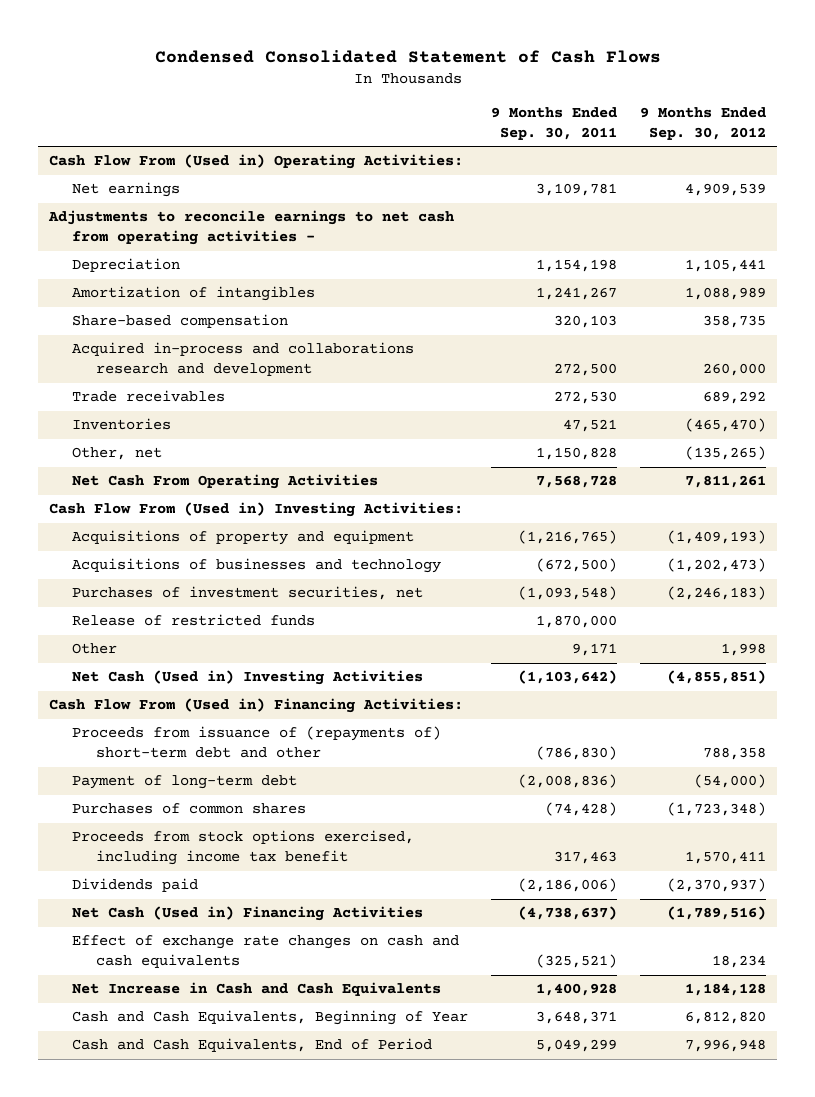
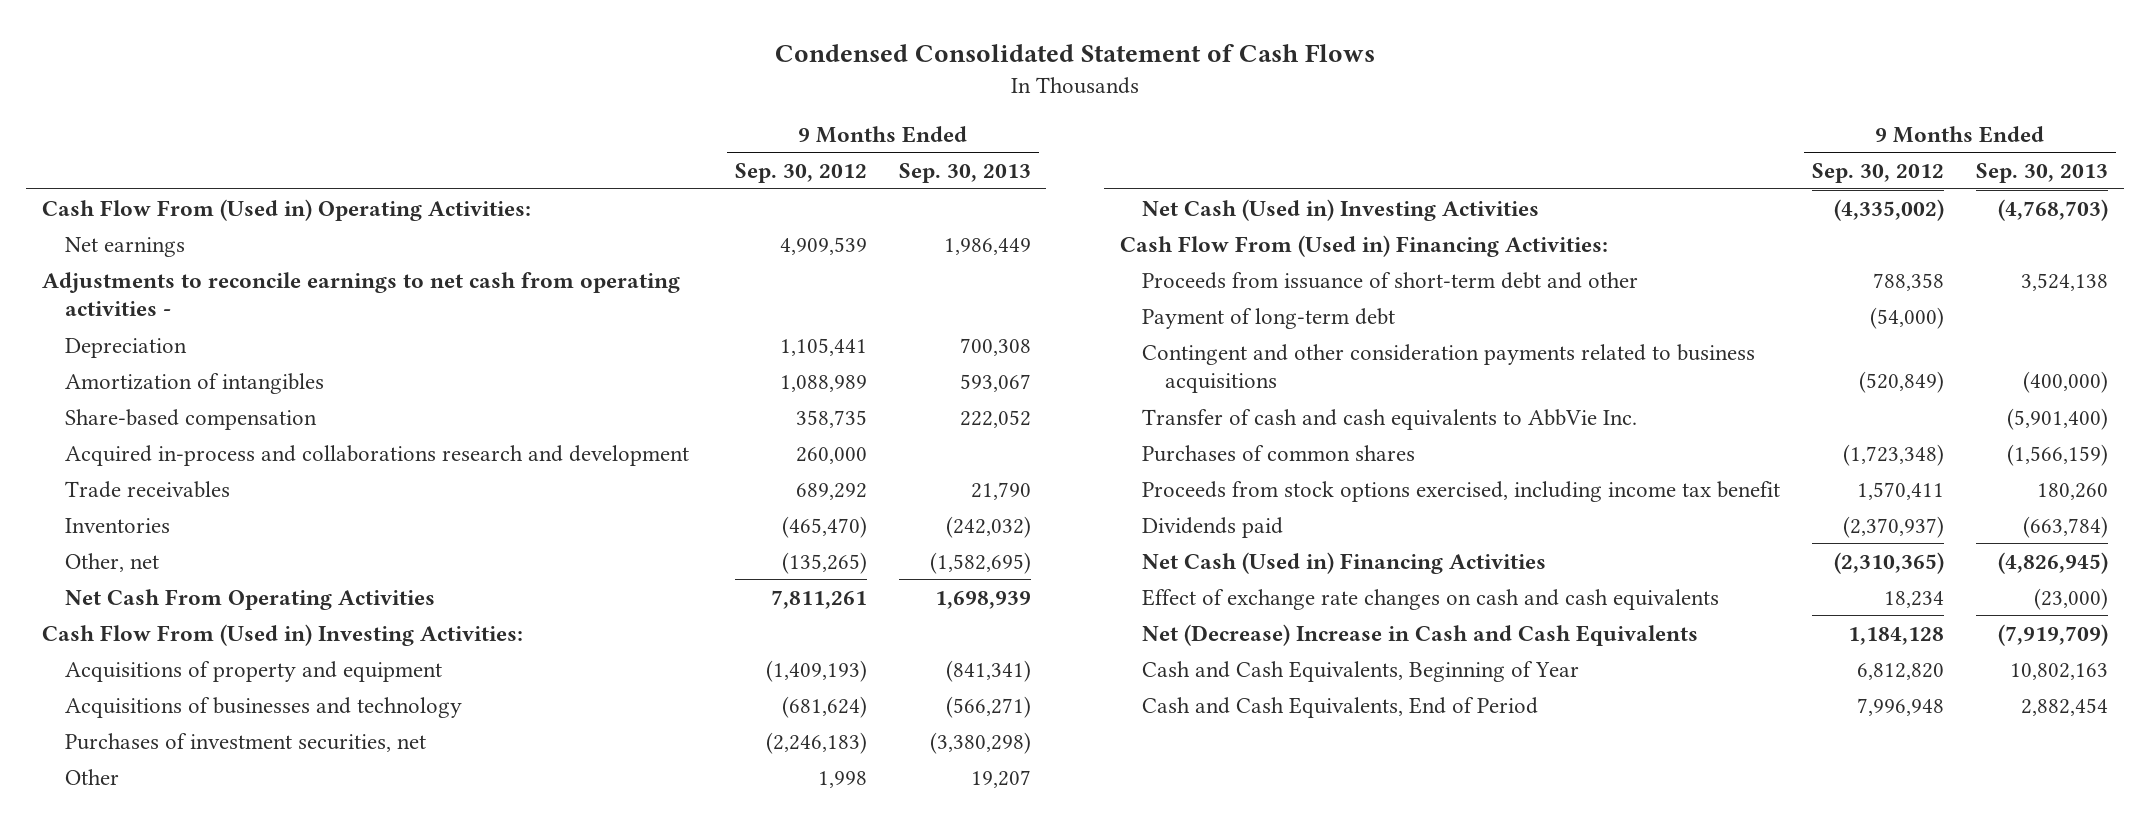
- | 9 Months Ended Sep. 30, 2011 | 9 Months Ended Sep. 30, 2012
+ | 9 Months Ended Sep. 30, 2012 | 9 Months Ended Sep. 30, 2013
- Acquisitions of businesses and technology | (672,500) | (1,202,473)
+ Acquisitions of businesses and technology | (681,624) | (566,271)
- Release of restricted funds | 1,870,000 |
- Net Cash (Used in) Investing Activities | (1,103,642) | (4,855,851)
+ Net Cash (Used in) Investing Activities | (4,335,002) | (4,768,703)
- Proceeds from issuance of (repayments of) short-term debt and other | (786,830) | 788,358
+ Proceeds from issuance of short-term debt and other | 788,358 | 3,524,138
+ Contingent and other consideration payments related to business acquisitions | (520,849) | (400,000)
+ Transfer of cash and cash equivalents to AbbVie Inc. | | (5,901,400)
- Net Cash (Used in) Financing Activities | (4,738,637) | (1,789,516)
+ Net Cash (Used in) Financing Activities | (2,310,365) | (4,826,945)
- Net Increase in Cash and Cash Equivalents | 1,400,928 | 1,184,128
+ Net (Decrease) Increase in Cash and Cash Equivalents | 1,184,128 | (7,919,709)

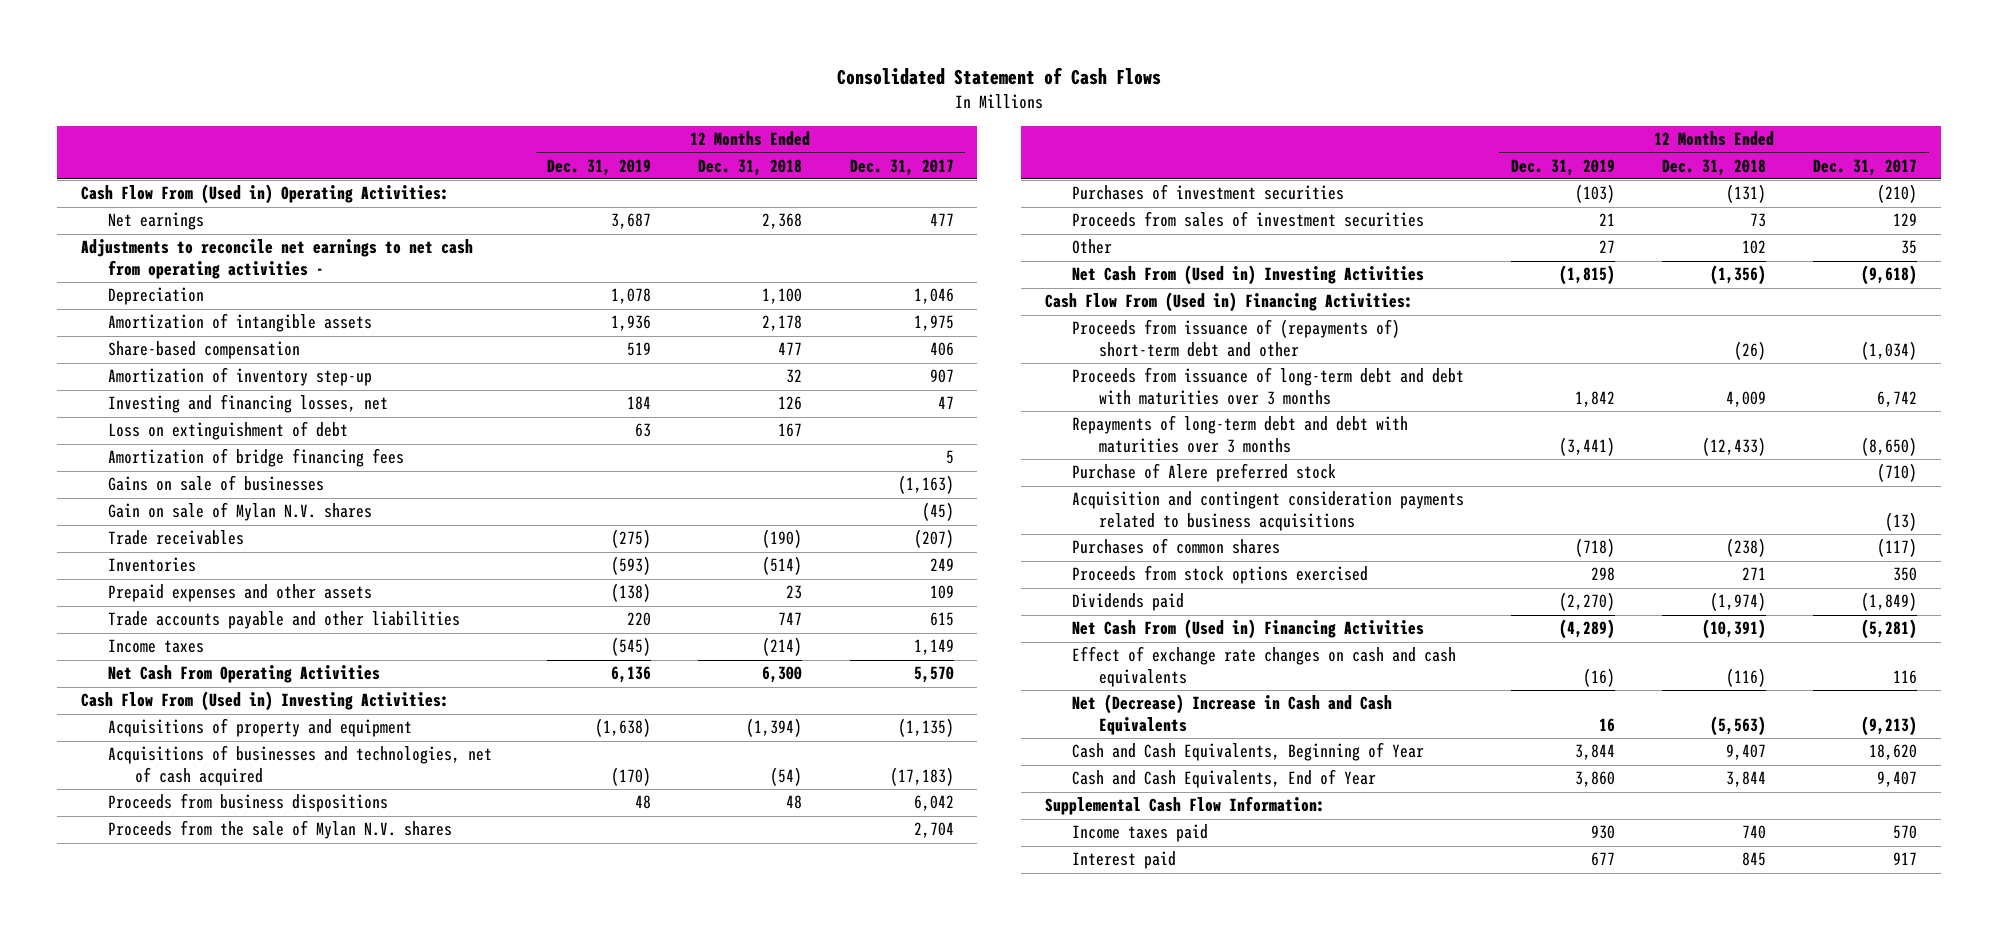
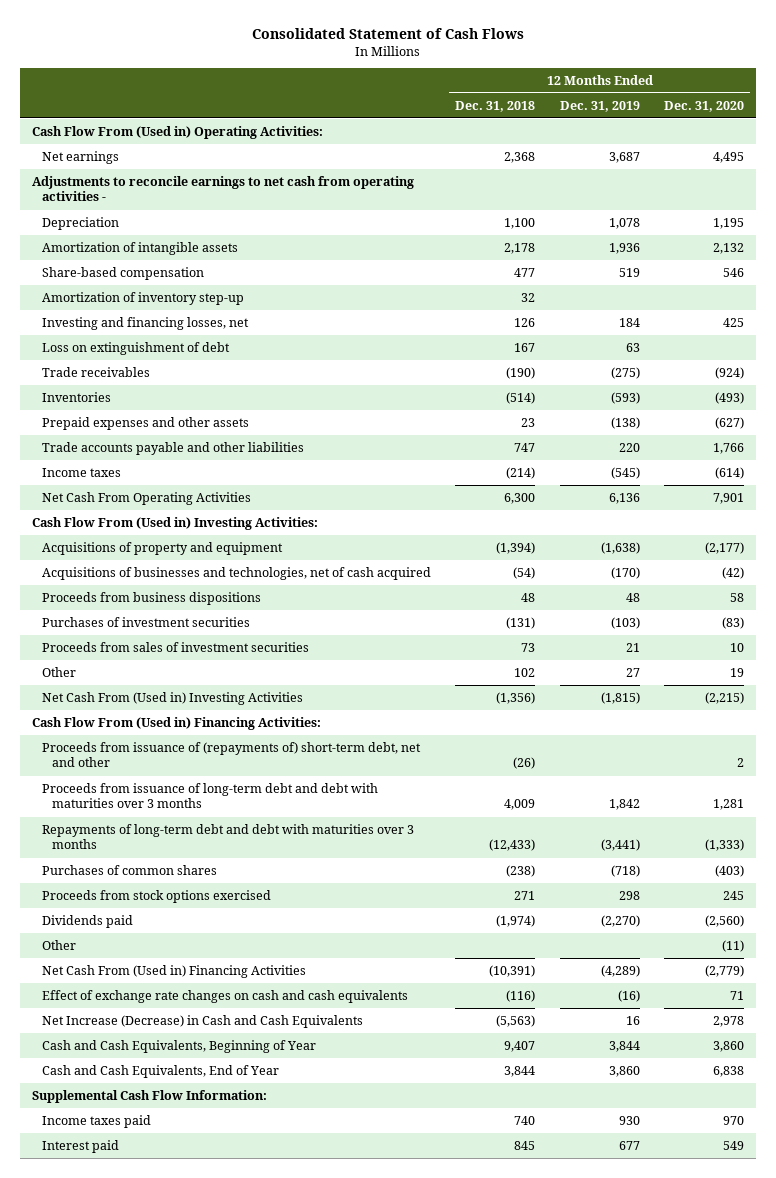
- | 12 Months Ended Dec. 31, 2019 | 12 Months Ended Dec. 31, 2018 | 12 Months Ended Dec. 31, 2017
+ | 12 Months Ended Dec. 31, 2018 | 12 Months Ended Dec. 31, 2019 | 12 Months Ended Dec. 31, 2020
- Adjustments to reconcile net earnings to net cash from operating activities -
+ Adjustments to reconcile earnings to net cash from operating activities -
- Amortization of bridge financing fees | | | 5
- Gains on sale of businesses | | | (1,163)
- Gain on sale of Mylan N.V. shares | | | (45)
- Proceeds from the sale of Mylan N.V. shares | | | 2,704
- Proceeds from issuance of (repayments of) short-term debt and other | | (26) | (1,034)
+ Proceeds from issuance of (repayments of) short-term debt, net and other | (26) | | 2
- Purchase of Alere preferred stock | | | (710)
- Acquisition and contingent consideration payments related to business acquisitions | | | (13)
+ Other | | | (11)
- Net (Decrease) Increase in Cash and Cash Equivalents | 16 | (5,563) | (9,213)
+ Net Increase (Decrease) in Cash and Cash Equivalents | (5,563) | 16 | 2,978

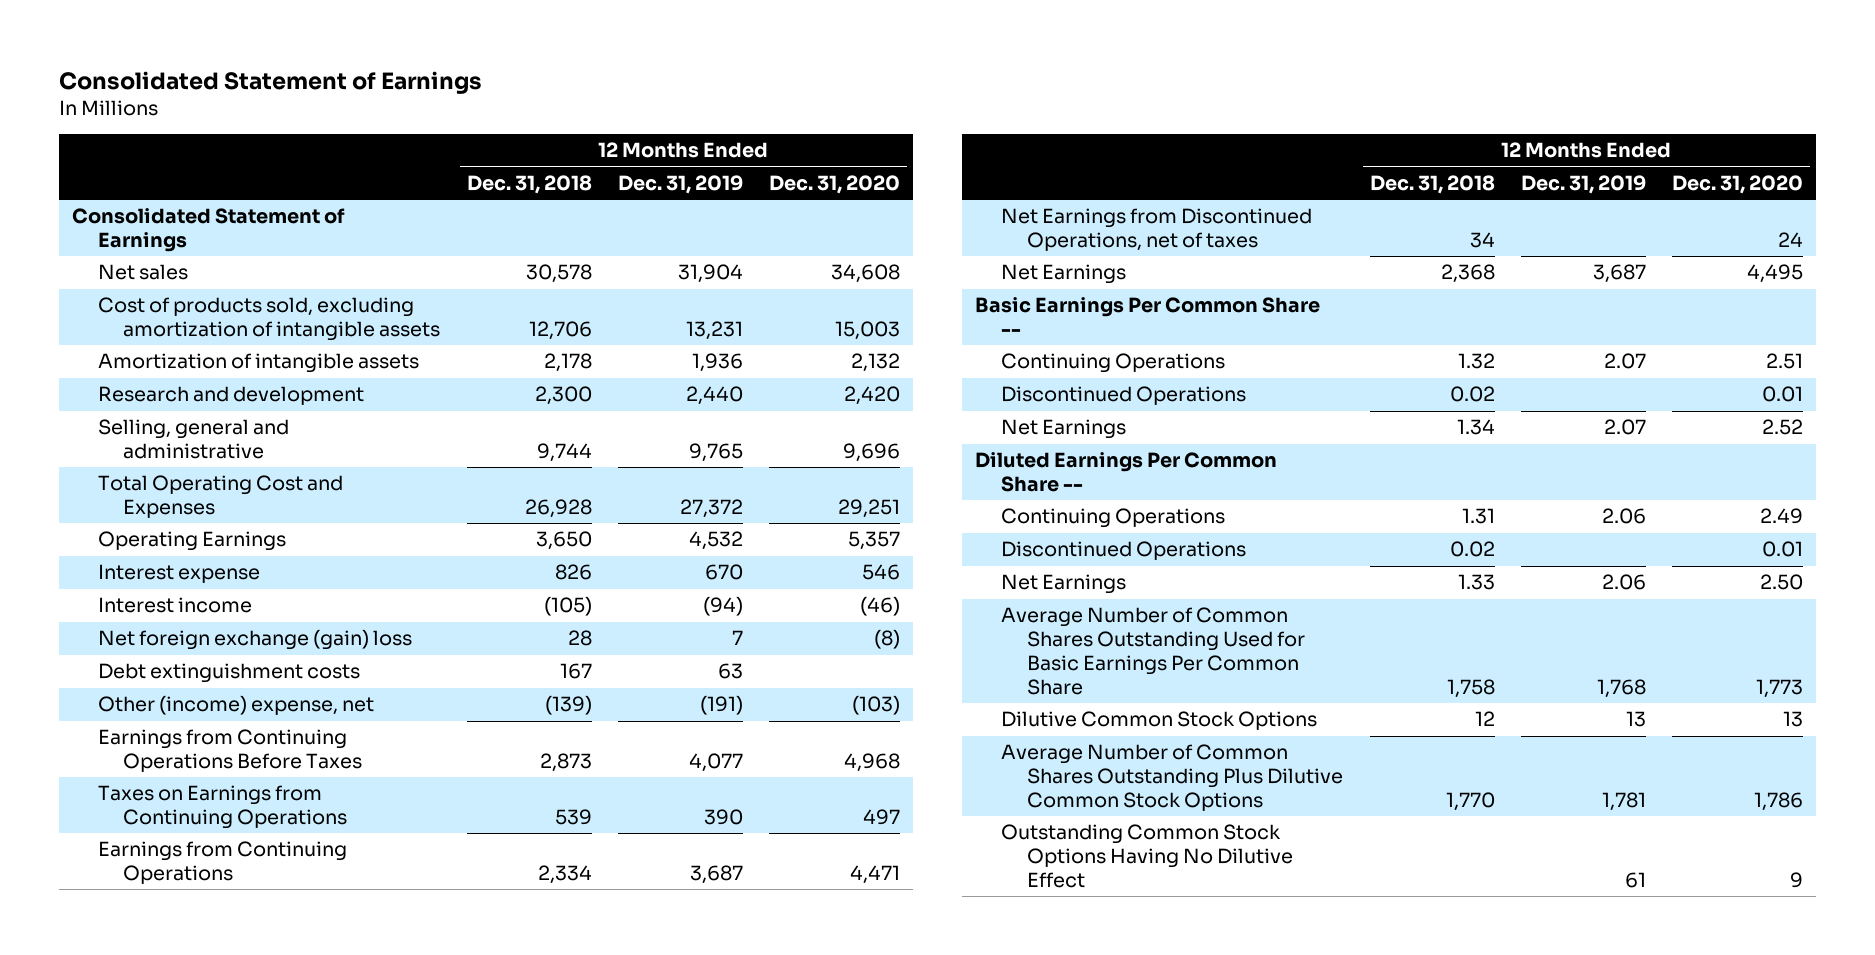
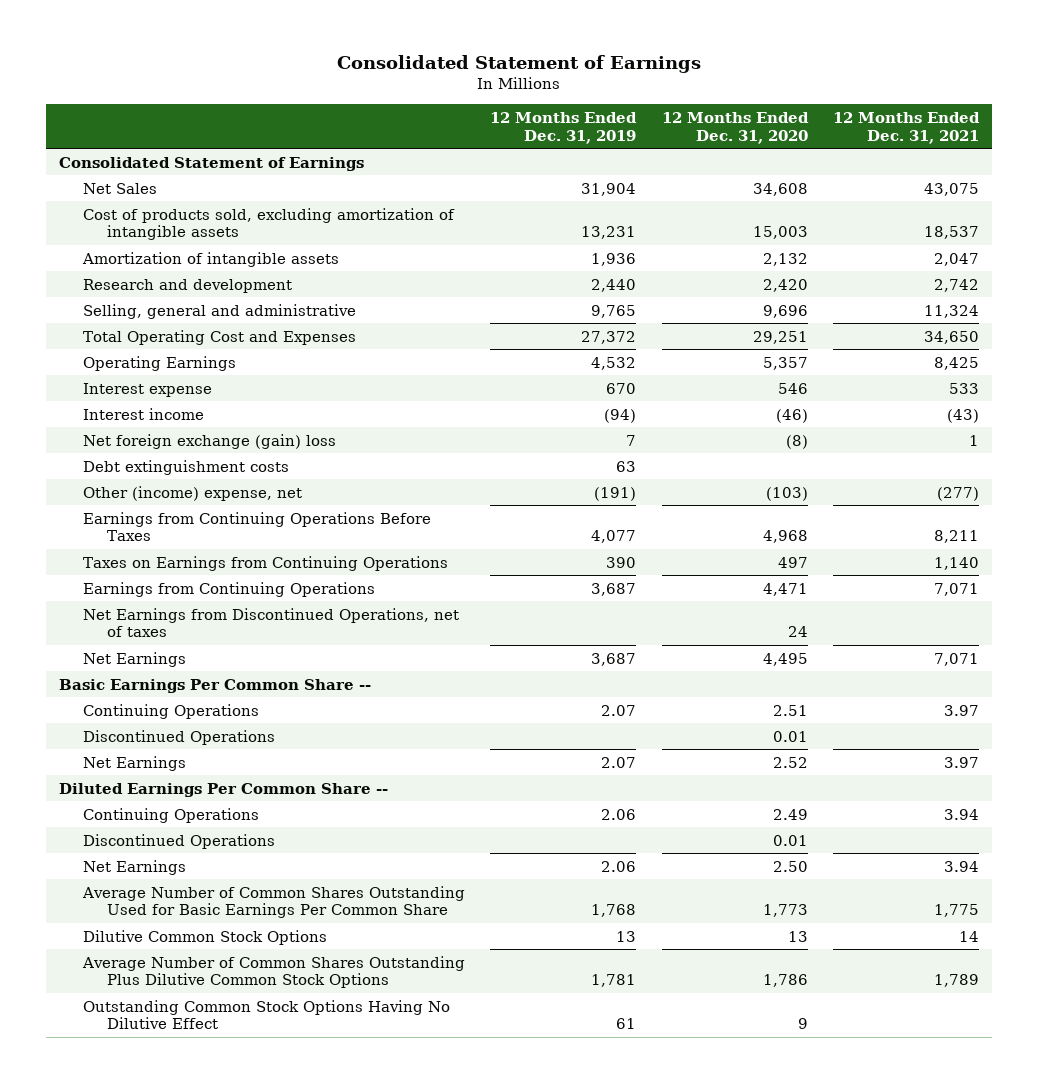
- | 12 Months Ended Dec. 31, 2018 | 12 Months Ended Dec. 31, 2019 | 12 Months Ended Dec. 31, 2020
+ | 12 Months Ended Dec. 31, 2019 | 12 Months Ended Dec. 31, 2020 | 12 Months Ended Dec. 31, 2021
- Net sales | 30,578 | 31,904 | 34,608
+ Net Sales | 31,904 | 34,608 | 43,075

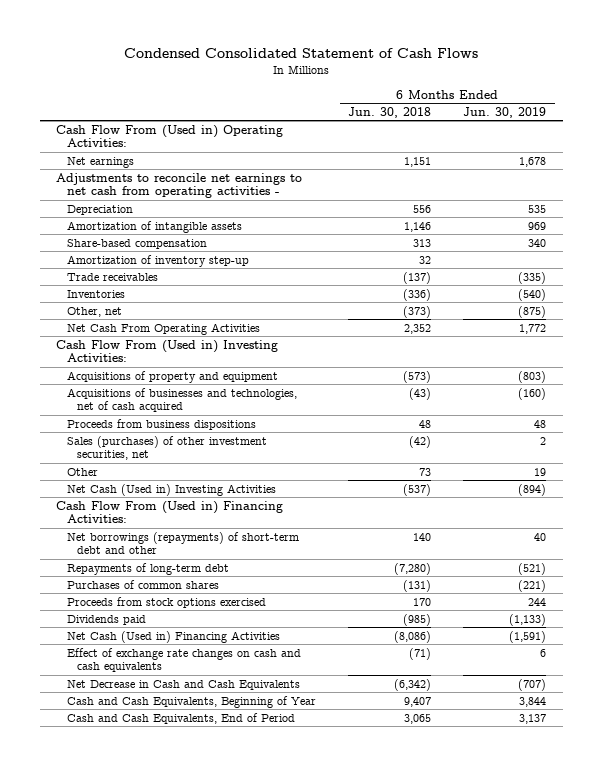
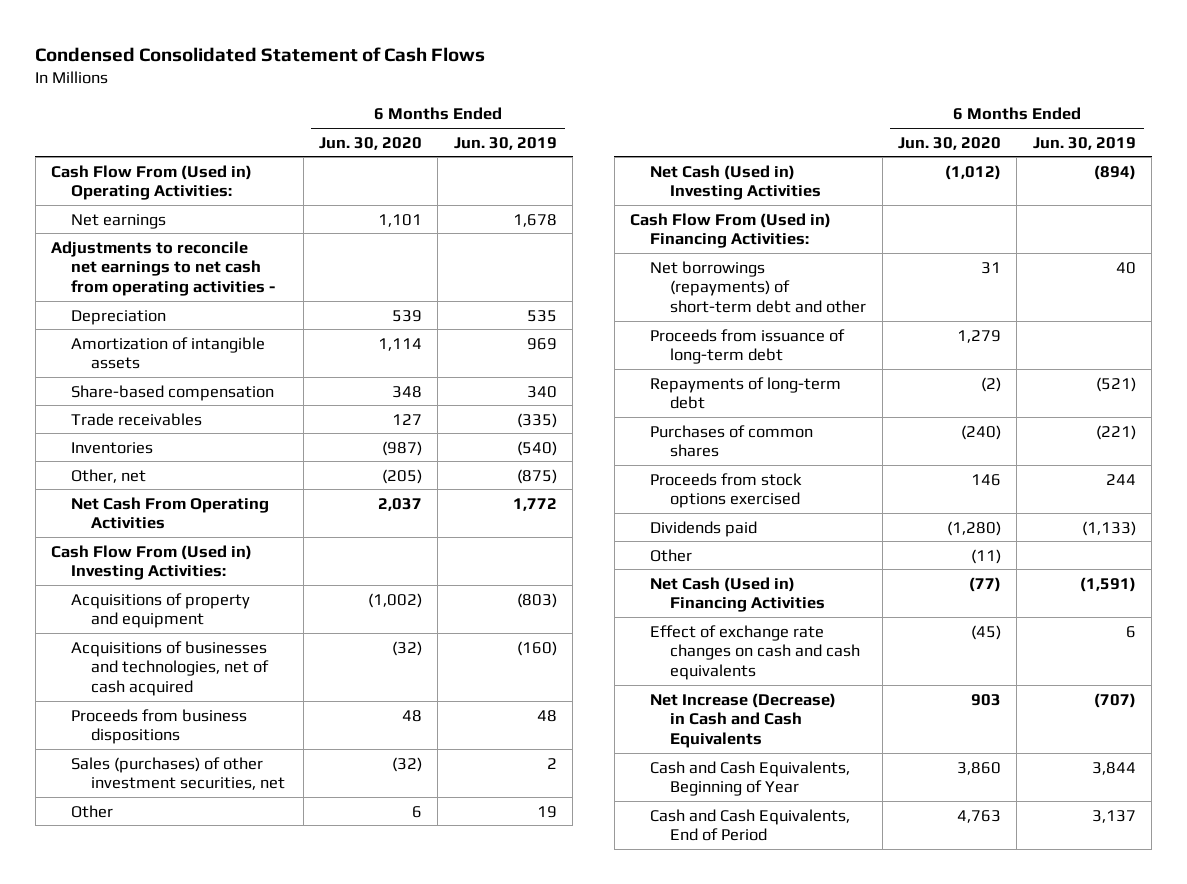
- | 6 Months Ended Jun. 30, 2018 | 6 Months Ended Jun. 30, 2019
+ | 6 Months Ended Jun. 30, 2020 | 6 Months Ended Jun. 30, 2019
- Amortization of inventory step-up | 32 |
+ Proceeds from issuance of long-term debt | 1,279 |
+ Other | (11) |
- Net Decrease in Cash and Cash Equivalents | (6,342) | (707)
+ Net Increase (Decrease) in Cash and Cash Equivalents | 903 | (707)

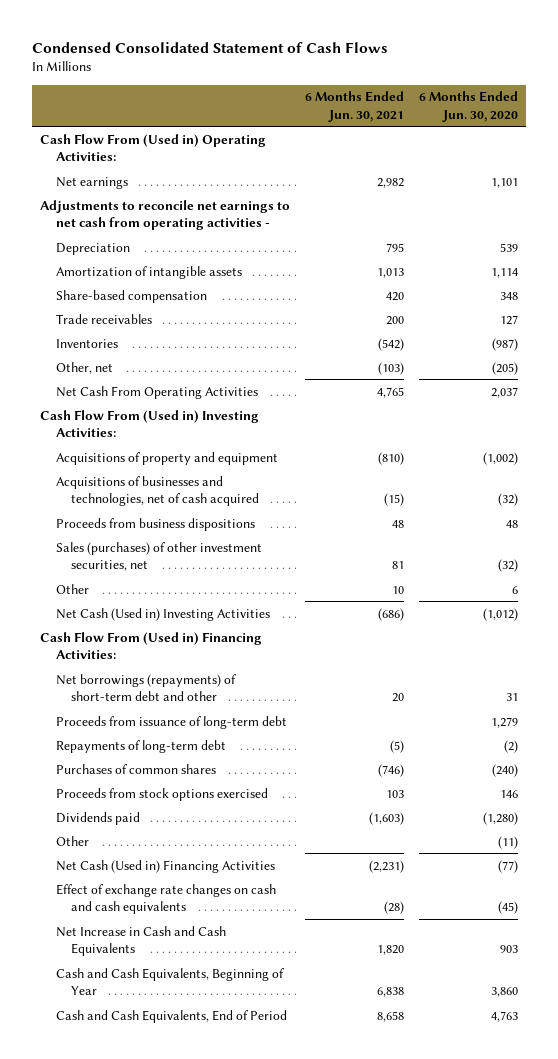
- | 6 Months Ended Jun. 30, 2020 | 6 Months Ended Jun. 30, 2019
+ | 6 Months Ended Jun. 30, 2021 | 6 Months Ended Jun. 30, 2020
- Net Increase (Decrease) in Cash and Cash Equivalents | 903 | (707)
+ Net Increase in Cash and Cash Equivalents | 1,820 | 903

